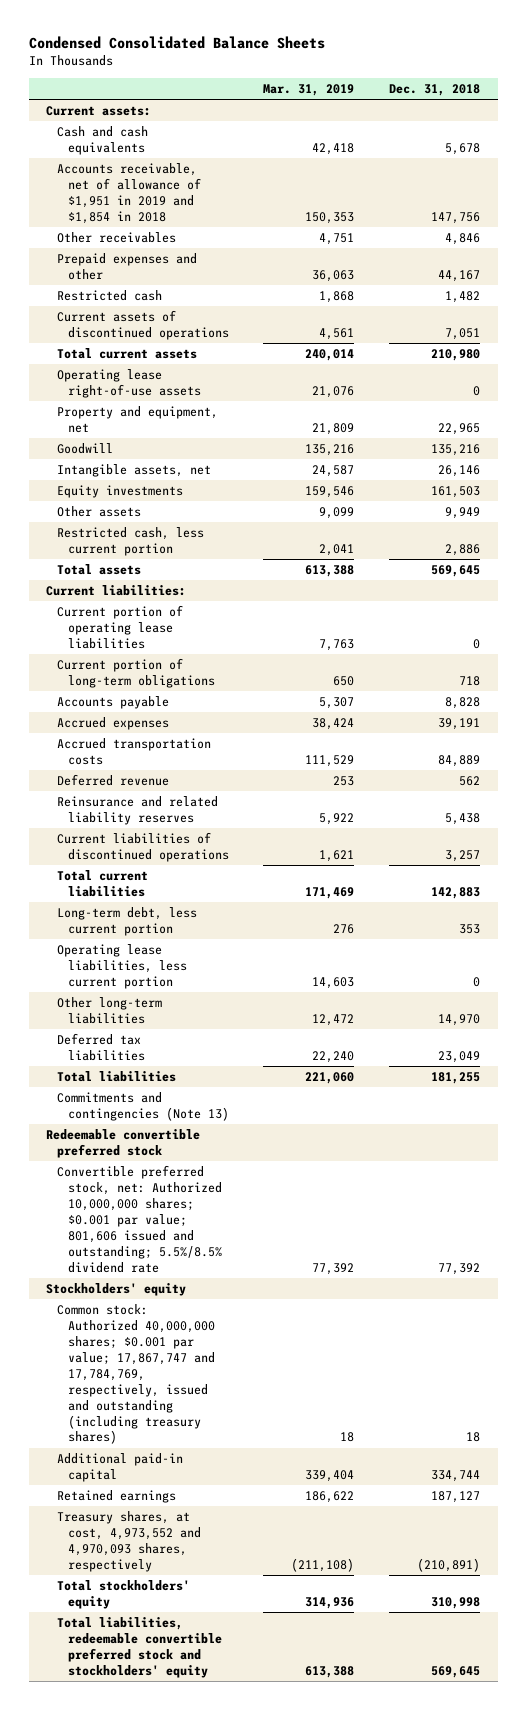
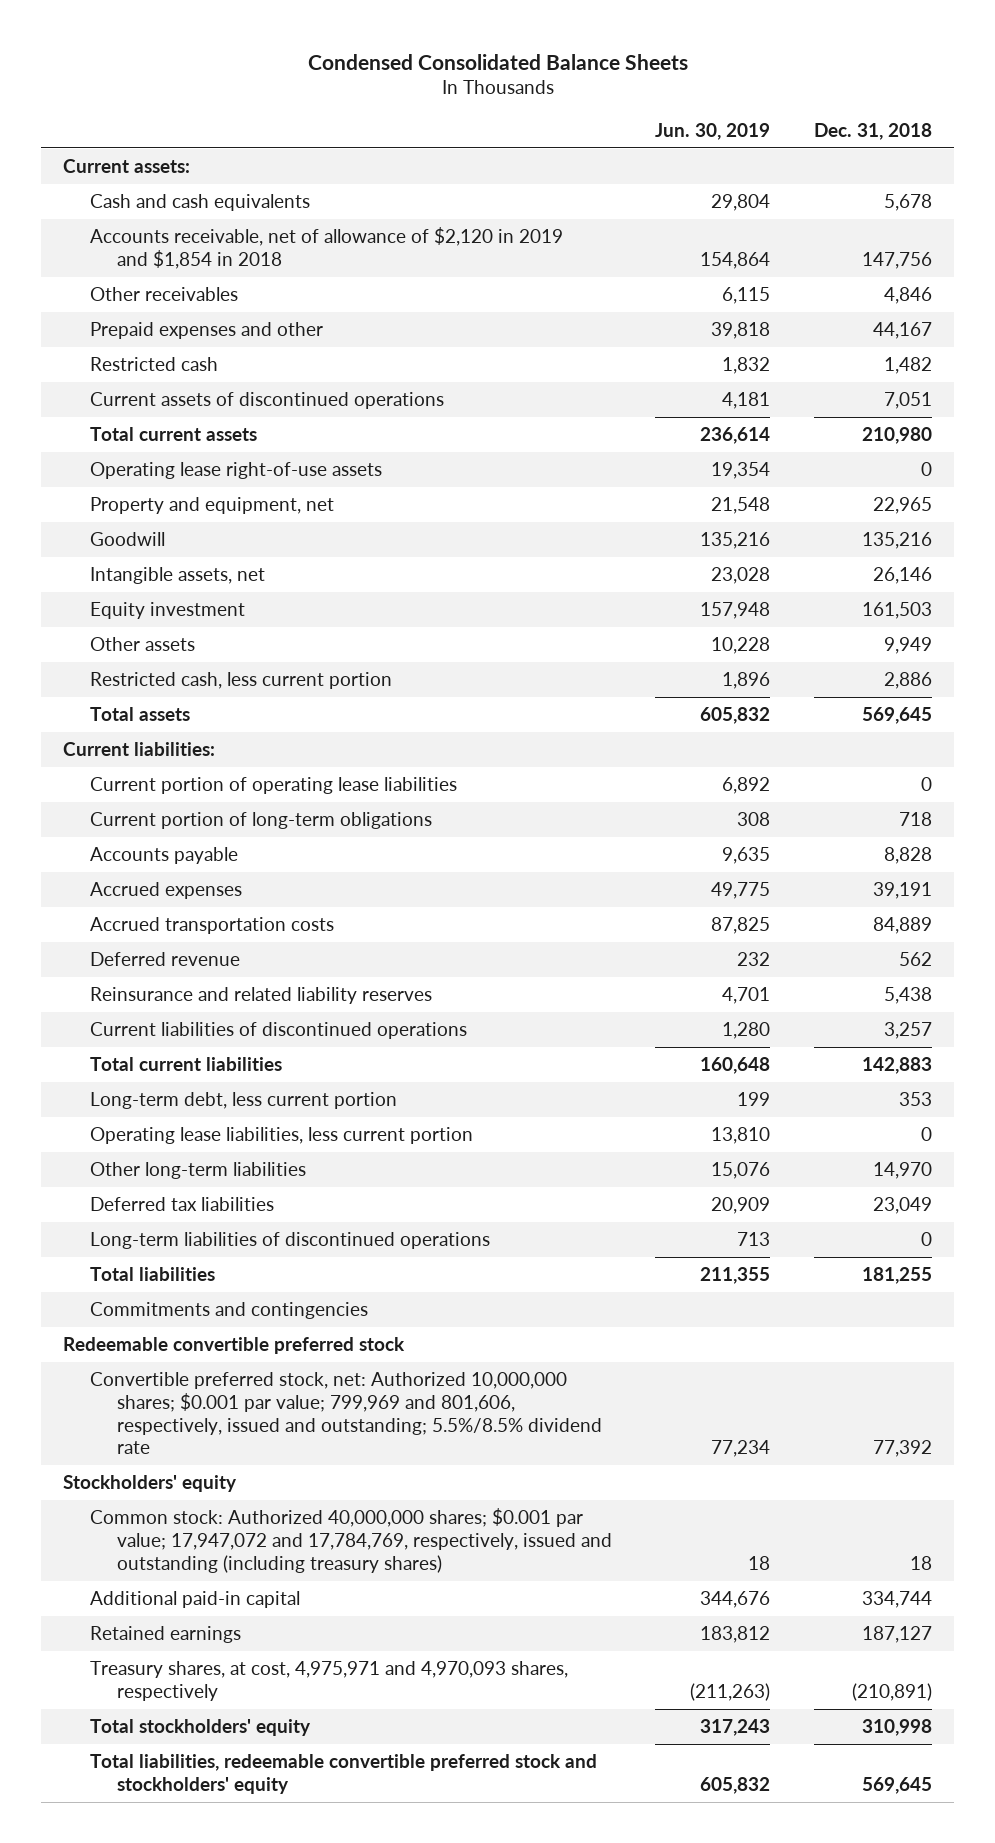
- | Mar. 31, 2019 | Dec. 31, 2018
+ | Jun. 30, 2019 | Dec. 31, 2018
- Accounts receivable, net of allowance of $1,951 in 2019 and $1,854 in 2018 | 150,353 | 147,756
+ Accounts receivable, net of allowance of $2,120 in 2019 and $1,854 in 2018 | 154,864 | 147,756
- Equity investments | 159,546 | 161,503
+ Equity investment | 157,948 | 161,503
+ Long-term liabilities of discontinued operations | 713 | 0
- Commitments and contingencies (Note 13)
+ Commitments and contingencies
- Convertible preferred stock, net: Authorized 10,000,000 shares; $0.001 par value; 801,606 issued and outstanding; 5.5%/8.5% dividend rate | 77,392 | 77,392
+ Convertible preferred stock, net: Authorized 10,000,000 shares; $0.001 par value; 799,969 and 801,606, respectively, issued and outstanding; 5.5%/8.5% dividend rate | 77,234 | 77,392
- Common stock: Authorized 40,000,000 shares; $0.001 par value; 17,867,747 and 17,784,769, respectively, issued and outstanding (including treasury shares) | 18 | 18
+ Common stock: Authorized 40,000,000 shares; $0.001 par value; 17,947,072 and 17,784,769, respectively, issued and outstanding (including treasury shares) | 18 | 18
- Treasury shares, at cost, 4,973,552 and 4,970,093 shares, respectively | (211,108) | (210,891)
+ Treasury shares, at cost, 4,975,971 and 4,970,093 shares, respectively | (211,263) | (210,891)

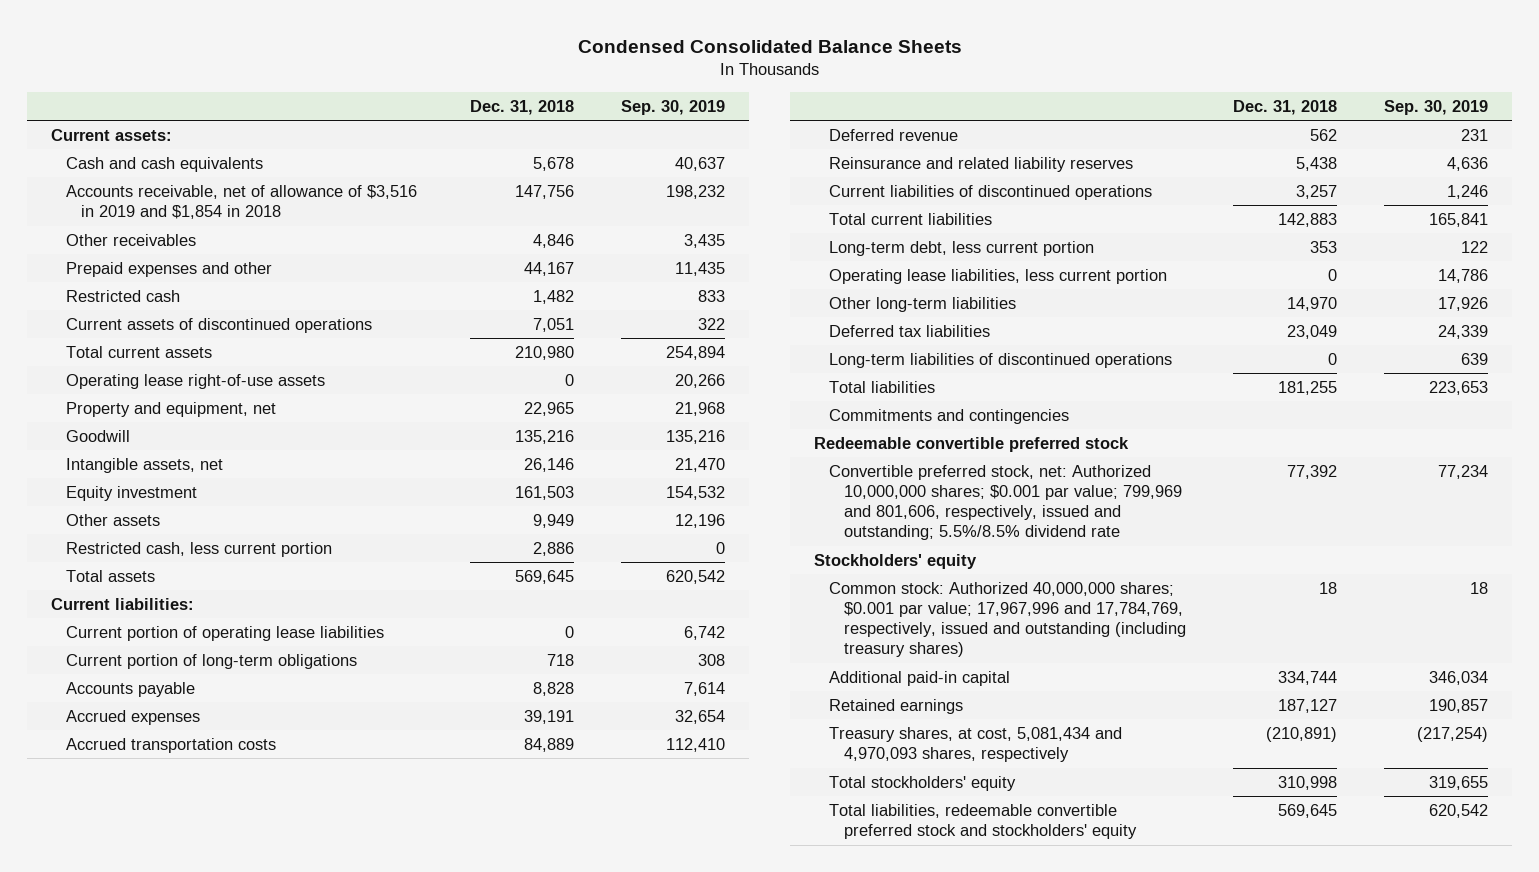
- | Jun. 30, 2019 | Dec. 31, 2018
+ | Dec. 31, 2018 | Sep. 30, 2019
- Accounts receivable, net of allowance of $2,120 in 2019 and $1,854 in 2018 | 154,864 | 147,756
+ Accounts receivable, net of allowance of $3,516 in 2019 and $1,854 in 2018 | 147,756 | 198,232
- Common stock: Authorized 40,000,000 shares; $0.001 par value; 17,947,072 and 17,784,769, respectively, issued and outstanding (including treasury shares) | 18 | 18
+ Common stock: Authorized 40,000,000 shares; $0.001 par value; 17,967,996 and 17,784,769, respectively, issued and outstanding (including treasury shares) | 18 | 18
- Treasury shares, at cost, 4,975,971 and 4,970,093 shares, respectively | (211,263) | (210,891)
+ Treasury shares, at cost, 5,081,434 and 4,970,093 shares, respectively | (210,891) | (217,254)

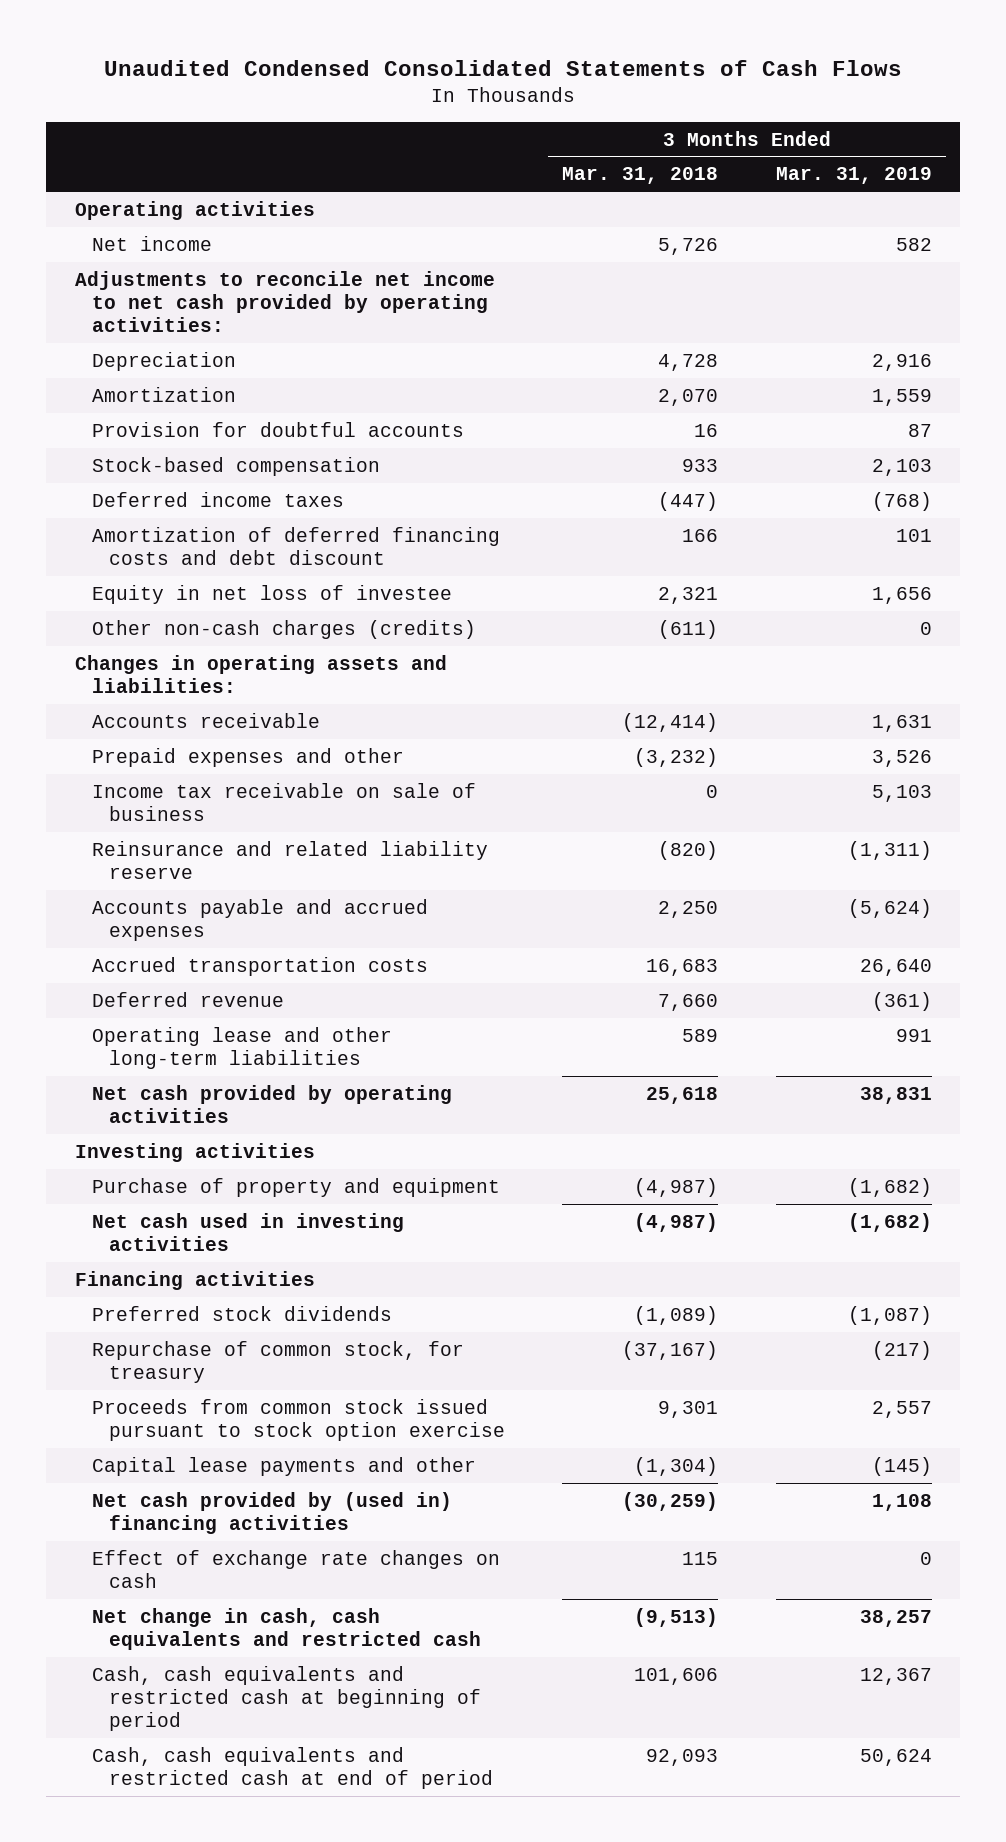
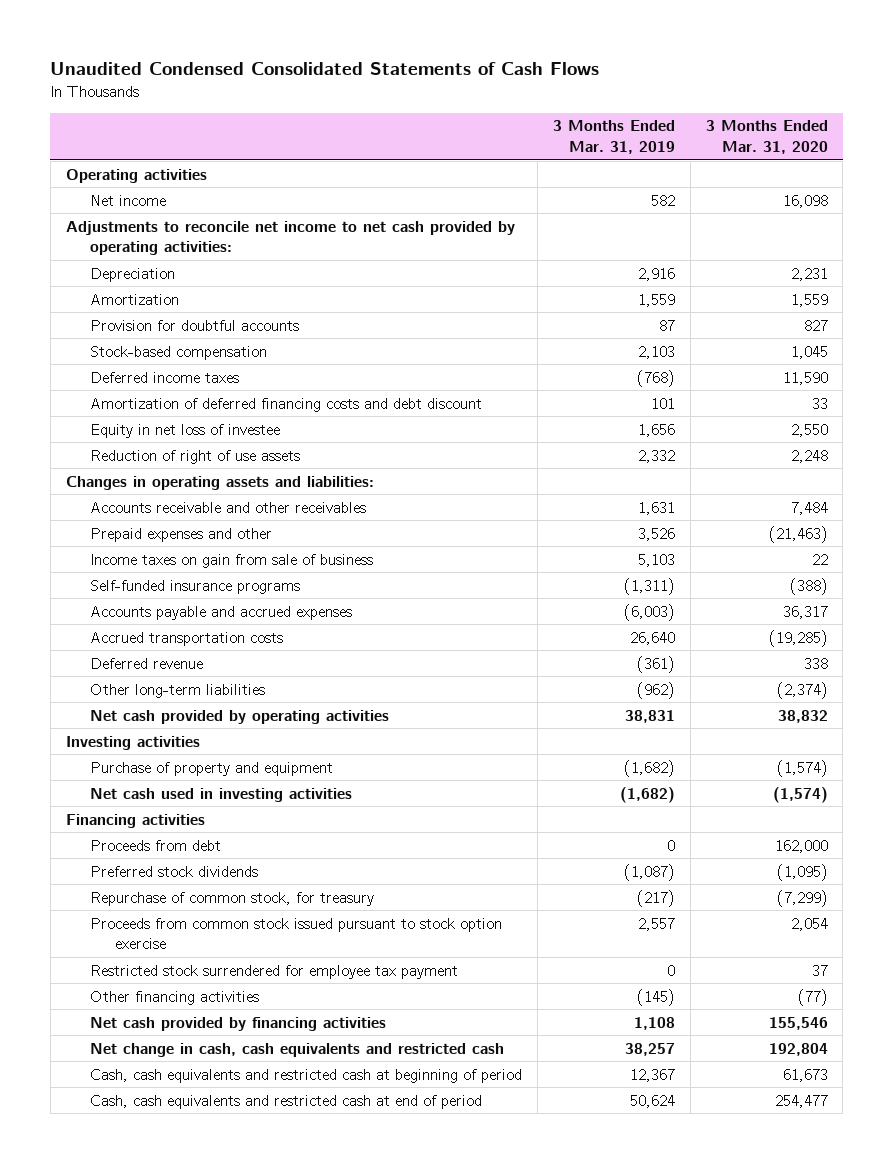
- | 3 Months Ended Mar. 31, 2018 | 3 Months Ended Mar. 31, 2019
+ | 3 Months Ended Mar. 31, 2019 | 3 Months Ended Mar. 31, 2020
- Other non-cash charges (credits) | (611) | 0
+ Reduction of right of use assets | 2,332 | 2,248
- Accounts receivable | (12,414) | 1,631
+ Accounts receivable and other receivables | 1,631 | 7,484
- Income tax receivable on sale of business | 0 | 5,103
- Reinsurance and related liability reserve | (820) | (1,311)
- Accounts payable and accrued expenses | 2,250 | (5,624)
+ Income taxes on gain from sale of business | 5,103 | 22
+ Self-funded insurance programs | (1,311) | (388)
+ Accounts payable and accrued expenses | (6,003) | 36,317
- Operating lease and other long-term liabilities | 589 | 991
+ Other long-term liabilities | (962) | (2,374)
+ Proceeds from debt | 0 | 162,000
- Capital lease payments and other | (1,304) | (145)
- Net cash provided by (used in) financing activities | (30,259) | 1,108
- Effect of exchange rate changes on cash | 115 | 0
+ Restricted stock surrendered for employee tax payment | 0 | 37
+ Other financing activities | (145) | (77)
+ Net cash provided by financing activities | 1,108 | 155,546

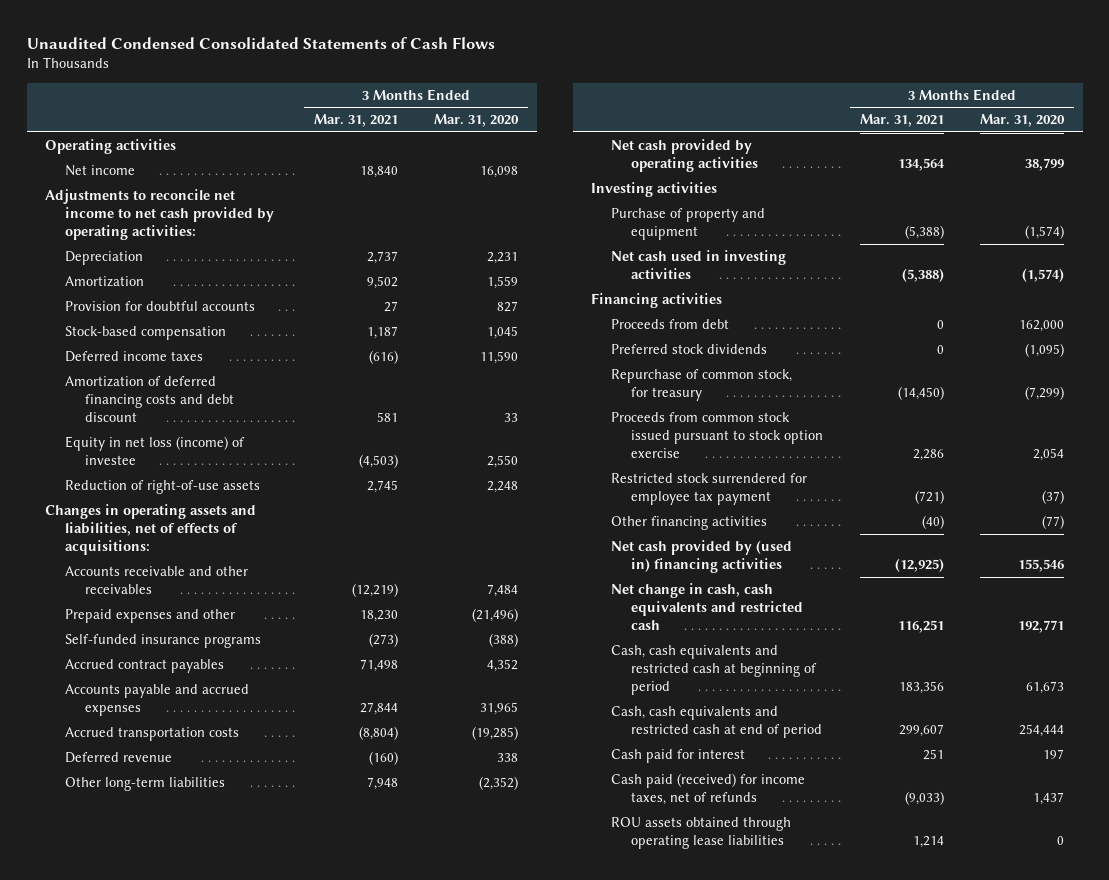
- | 3 Months Ended Mar. 31, 2019 | 3 Months Ended Mar. 31, 2020
+ | 3 Months Ended Mar. 31, 2021 | 3 Months Ended Mar. 31, 2020
- Equity in net loss of investee | 1,656 | 2,550
- Reduction of right of use assets | 2,332 | 2,248
- Changes in operating assets and liabilities:
+ Equity in net loss (income) of investee | (4,503) | 2,550
+ Reduction of right-of-use assets | 2,745 | 2,248
+ Changes in operating assets and liabilities, net of effects of acquisitions:
- Prepaid expenses and other | 3,526 | (21,463)
- Income taxes on gain from sale of business | 5,103 | 22
+ Prepaid expenses and other | 18,230 | (21,496)
- Accounts payable and accrued expenses | (6,003) | 36,317
+ Accrued contract payables | 71,498 | 4,352
+ Accounts payable and accrued expenses | 27,844 | 31,965
- Other long-term liabilities | (962) | (2,374)
- Net cash provided by operating activities | 38,831 | 38,832
+ Other long-term liabilities | 7,948 | (2,352)
+ Net cash provided by operating activities | 134,564 | 38,799
- Restricted stock surrendered for employee tax payment | 0 | 37
+ Restricted stock surrendered for employee tax payment | (721) | (37)
- Net cash provided by financing activities | 1,108 | 155,546
- Net change in cash, cash equivalents and restricted cash | 38,257 | 192,804
+ Net cash provided by (used in) financing activities | (12,925) | 155,546
+ Net change in cash, cash equivalents and restricted cash | 116,251 | 192,771
- Cash, cash equivalents and restricted cash at end of period | 50,624 | 254,477
+ Cash, cash equivalents and restricted cash at end of period | 299,607 | 254,444
+ Cash paid for interest | 251 | 197
+ Cash paid (received) for income taxes, net of refunds | (9,033) | 1,437
+ ROU assets obtained through operating lease liabilities | 1,214 | 0

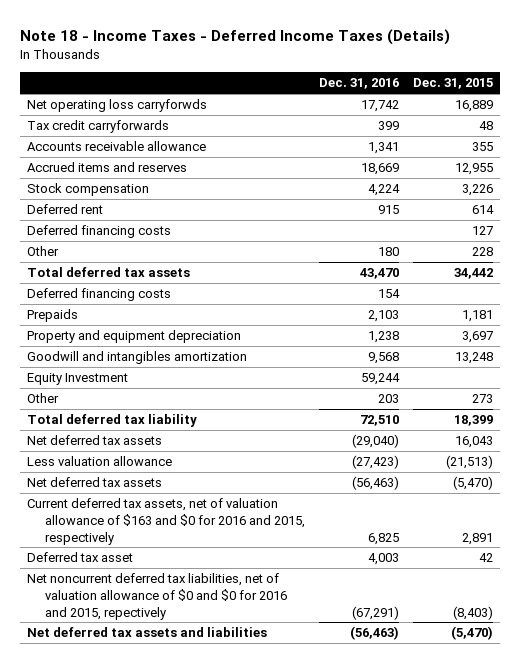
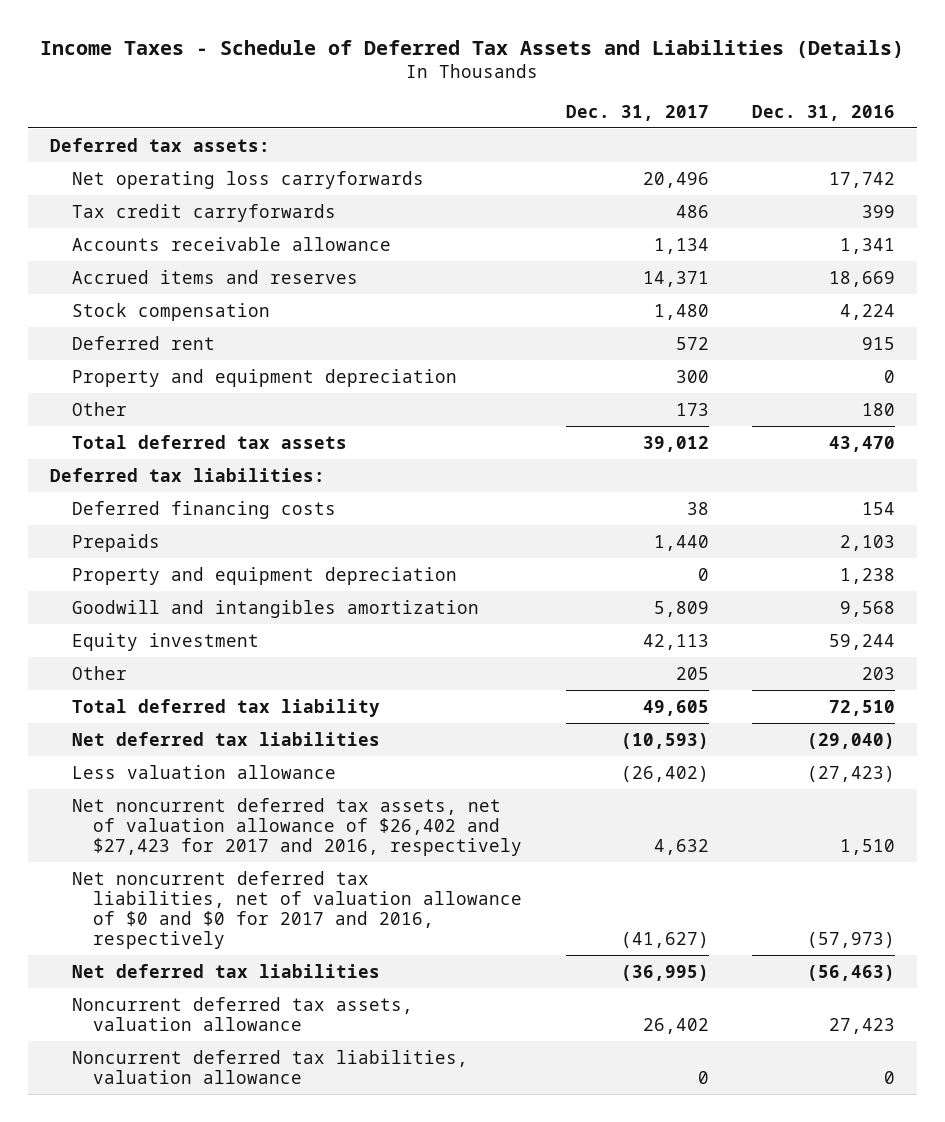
- Note 18 - Income Taxes - Deferred Income Taxes (Details)
+ Income Taxes - Schedule of Deferred Tax Assets and Liabilities (Details)
- | Dec. 31, 2016 | Dec. 31, 2015
+ | Dec. 31, 2017 | Dec. 31, 2016
- Net operating loss carryforwds | 17,742 | 16,889
+ Deferred tax assets:
+ Net operating loss carryforwards | 20,496 | 17,742
- Deferred financing costs | | 127
+ Property and equipment depreciation | 300 | 0
+ Deferred tax liabilities:
- Equity Investment | 59,244 |
+ Equity investment | 42,113 | 59,244
- Net deferred tax assets | (29,040) | 16,043
+ Net deferred tax liabilities | (10,593) | (29,040)
- Net deferred tax assets | (56,463) | (5,470)
- Current deferred tax assets, net of valuation allowance of $163 and $0 for 2016 and 2015, respectively | 6,825 | 2,891
- Deferred tax asset | 4,003 | 42
- Net noncurrent deferred tax liabilities, net of valuation allowance of $0 and $0 for 2016 and 2015, repectively | (67,291) | (8,403)
- Net deferred tax assets and liabilities | (56,463) | (5,470)
+ Net noncurrent deferred tax assets, net of valuation allowance of $26,402 and $27,423 for 2017 and 2016, respectively | 4,632 | 1,510
+ Net noncurrent deferred tax liabilities, net of valuation allowance of $0 and $0 for 2017 and 2016, respectively | (41,627) | (57,973)
+ Net deferred tax liabilities | (36,995) | (56,463)
+ Noncurrent deferred tax assets, valuation allowance | 26,402 | 27,423
+ Noncurrent deferred tax liabilities, valuation allowance | 0 | 0

